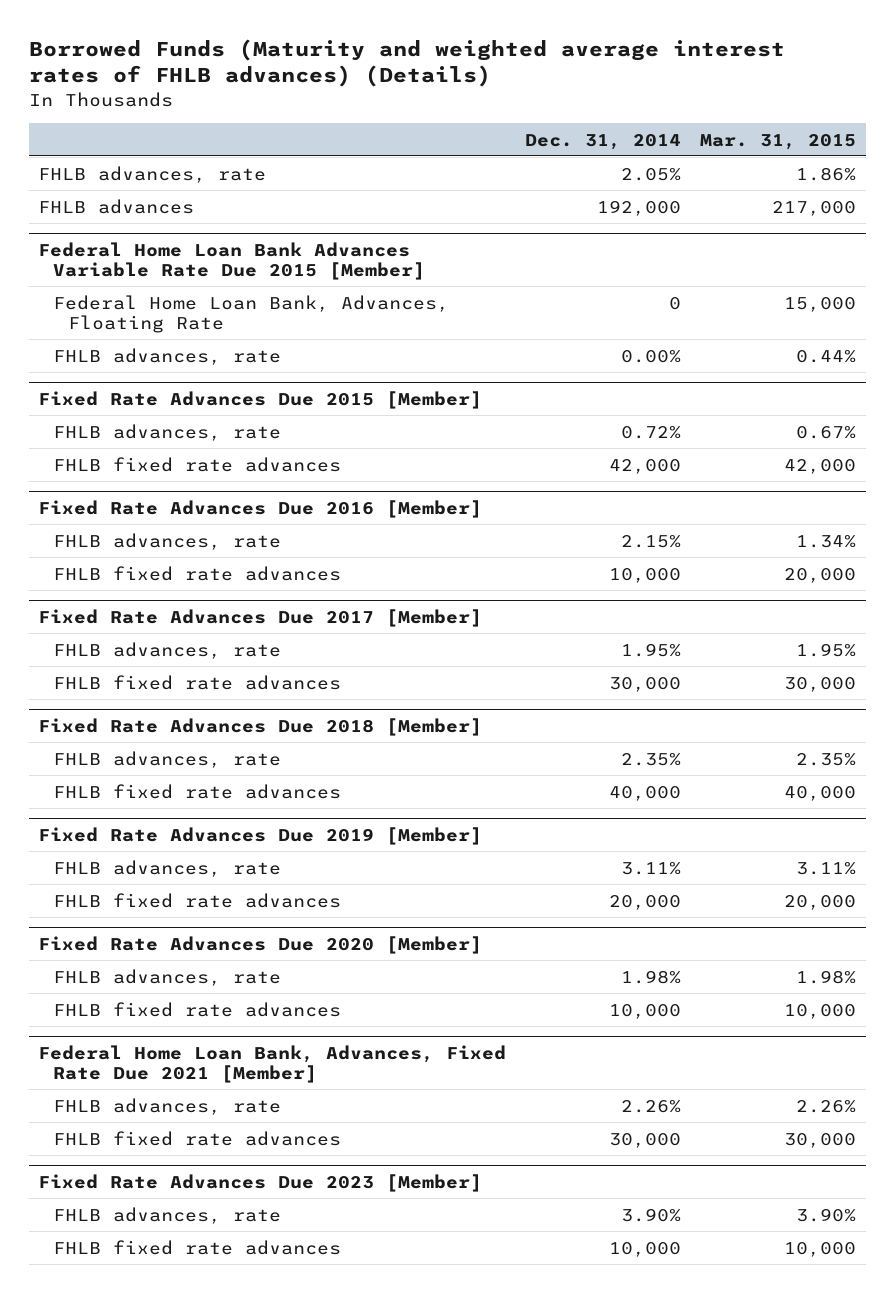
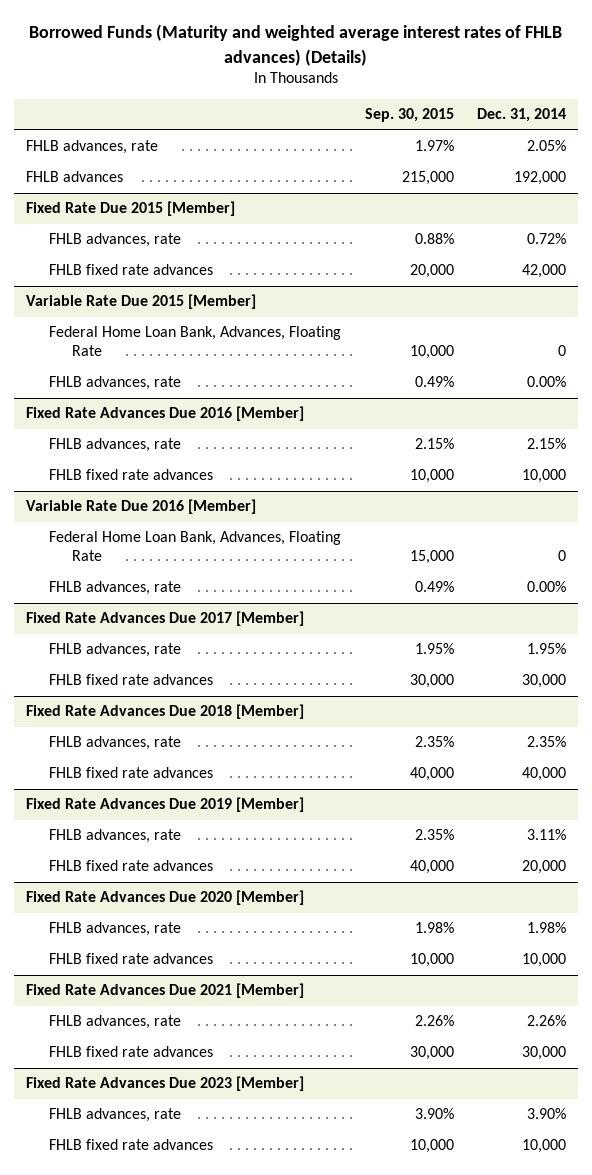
- | Dec. 31, 2014 | Mar. 31, 2015
+ | Sep. 30, 2015 | Dec. 31, 2014
- Federal Home Loan Bank Advances Variable Rate Due 2015 [Member]
- Federal Home Loan Bank, Advances, Floating Rate | 0 | 15,000
- FHLB advances, rate | 0.00% | 0.44%
- Fixed Rate Advances Due 2015 [Member]
+ Fixed Rate Due 2015 [Member]
+ Variable Rate Due 2015 [Member]
+ Federal Home Loan Bank, Advances, Floating Rate | 10,000 | 0
+ FHLB advances, rate | 0.49% | 0.00%
+ Variable Rate Due 2016 [Member]
+ Federal Home Loan Bank, Advances, Floating Rate | 15,000 | 0
+ FHLB advances, rate | 0.49% | 0.00%
- Federal Home Loan Bank, Advances, Fixed Rate Due 2021 [Member]
+ Fixed Rate Advances Due 2021 [Member]

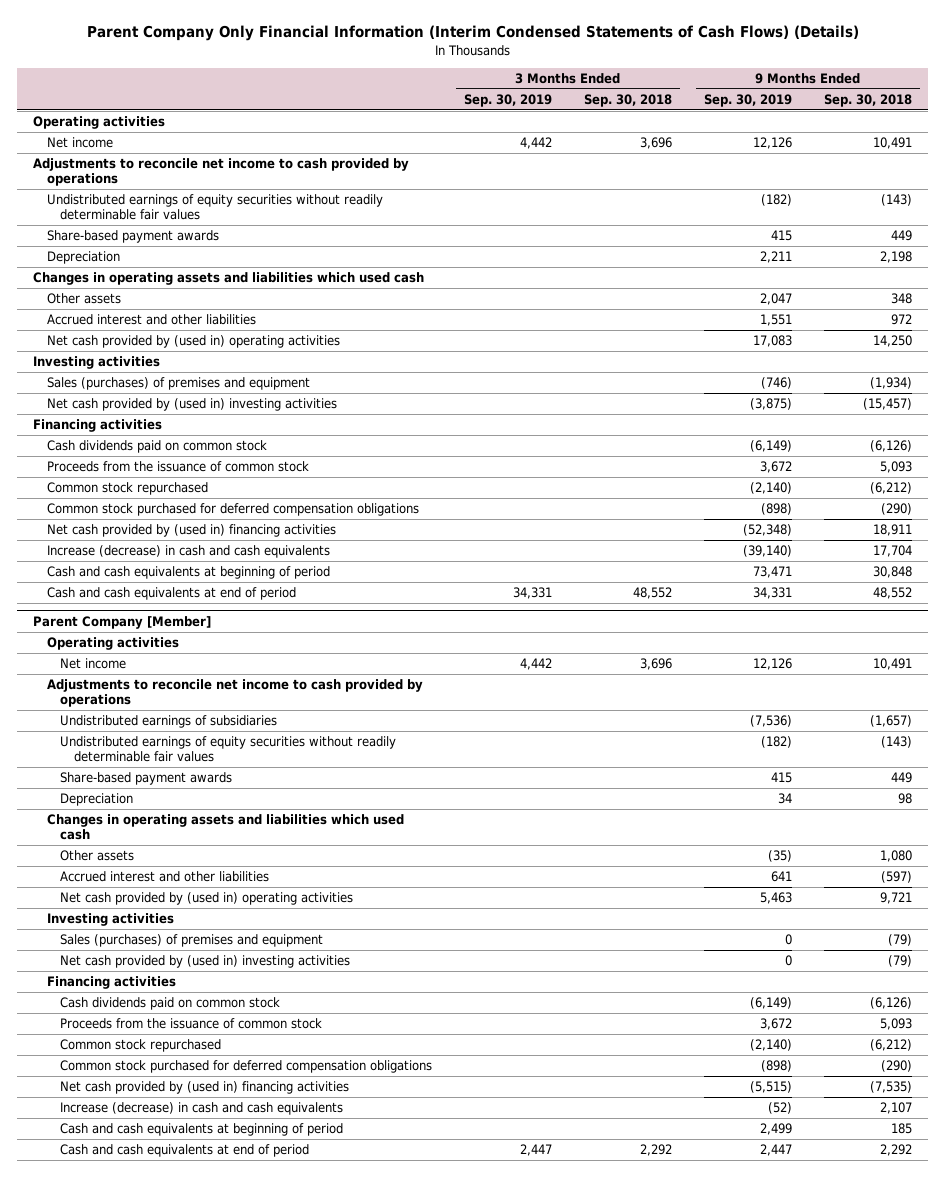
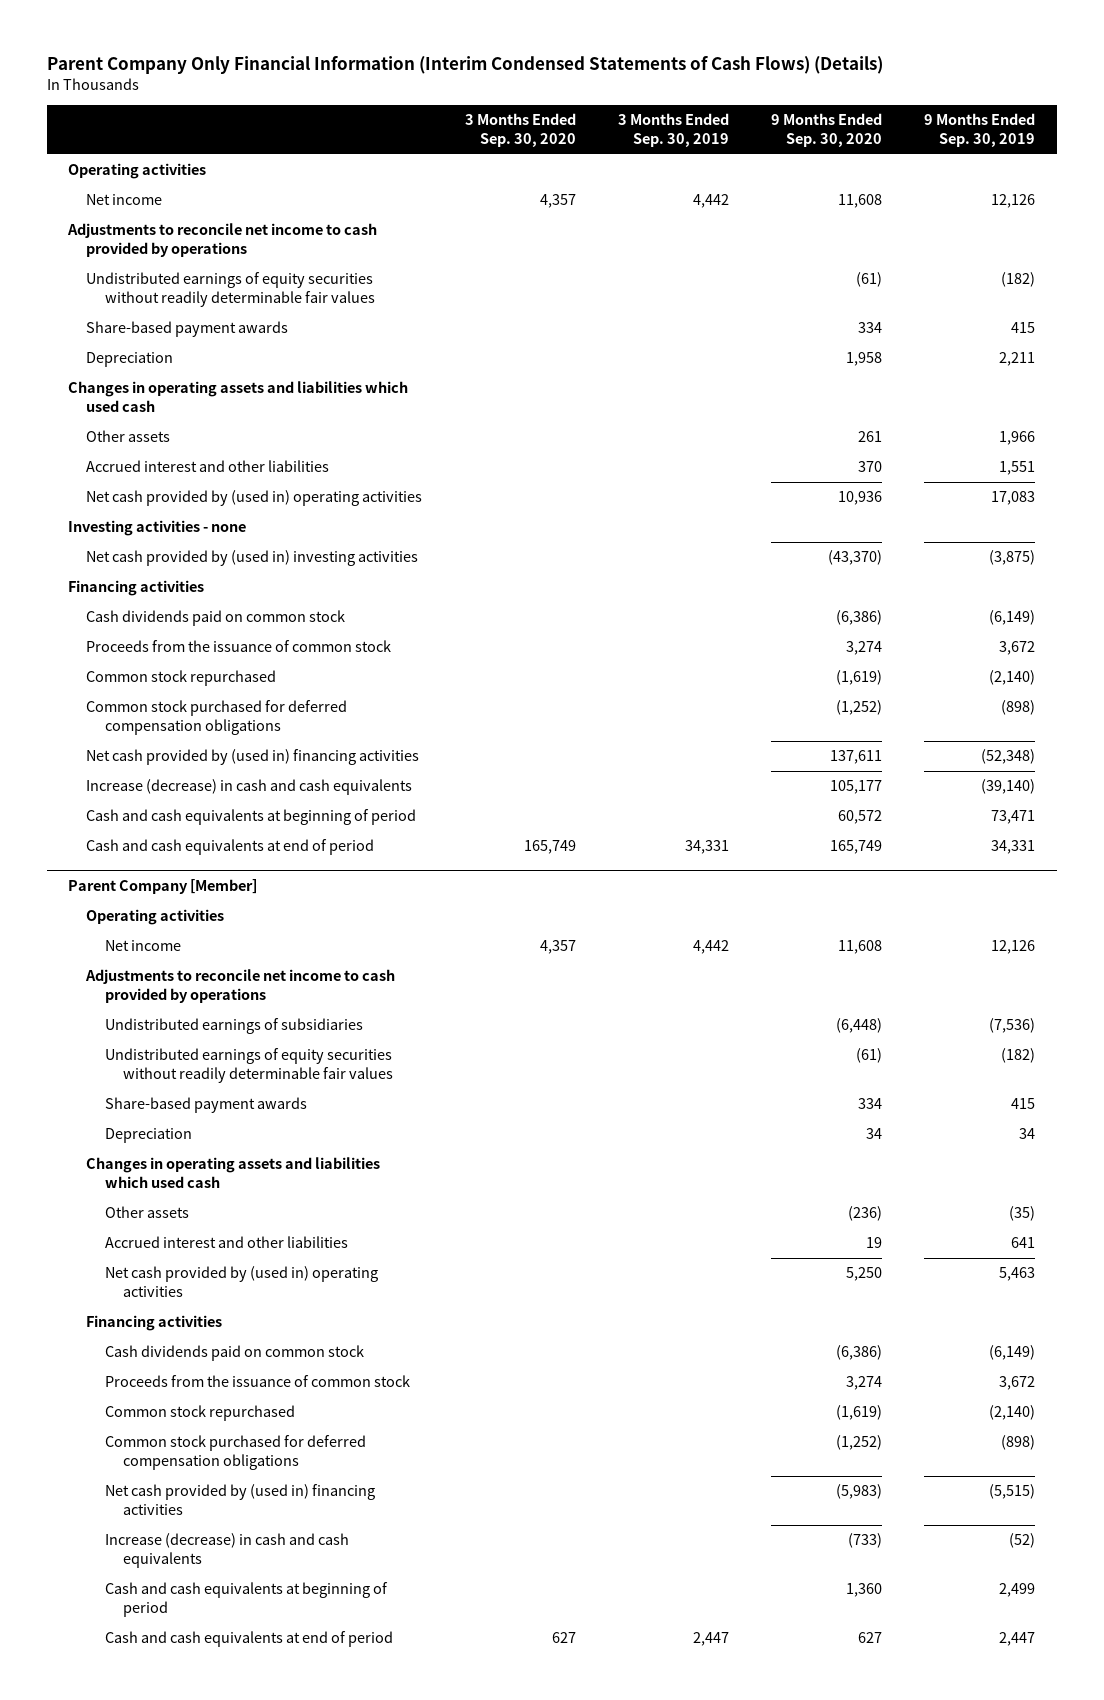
- | 3 Months Ended Sep. 30, 2019 | 3 Months Ended Sep. 30, 2018 | 9 Months Ended Sep. 30, 2019 | 9 Months Ended Sep. 30, 2018
+ | 3 Months Ended Sep. 30, 2020 | 3 Months Ended Sep. 30, 2019 | 9 Months Ended Sep. 30, 2020 | 9 Months Ended Sep. 30, 2019
- Other assets | | | 2,047 | 348
+ Other assets | | | 261 | 1,966
- Investing activities
- Sales (purchases) of premises and equipment | | | (746) | (1,934)
+ Investing activities - none
@ Parent Company [Member]
- Investing activities
- Sales (purchases) of premises and equipment | | | 0 | (79)
- Net cash provided by (used in) investing activities | | | 0 | (79)

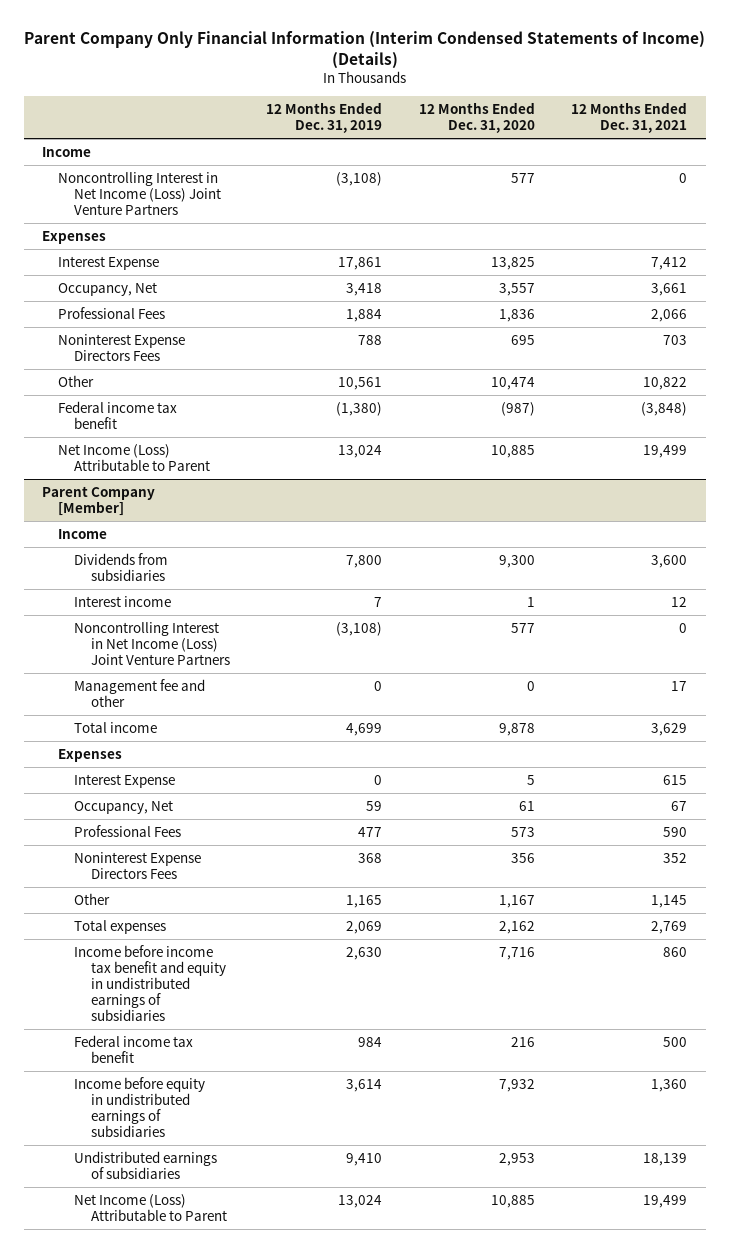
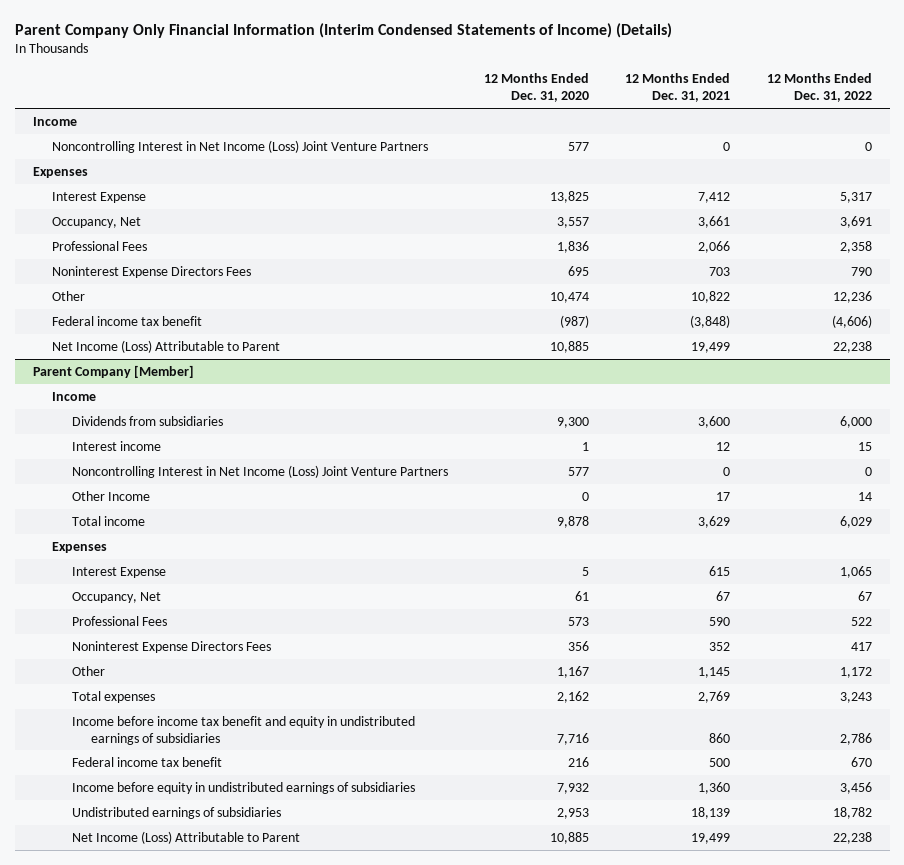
- | 12 Months Ended Dec. 31, 2019 | 12 Months Ended Dec. 31, 2020 | 12 Months Ended Dec. 31, 2021
+ | 12 Months Ended Dec. 31, 2020 | 12 Months Ended Dec. 31, 2021 | 12 Months Ended Dec. 31, 2022
@ Parent Company [Member]
- Management fee and other | 0 | 0 | 17
+ Other Income | 0 | 17 | 14

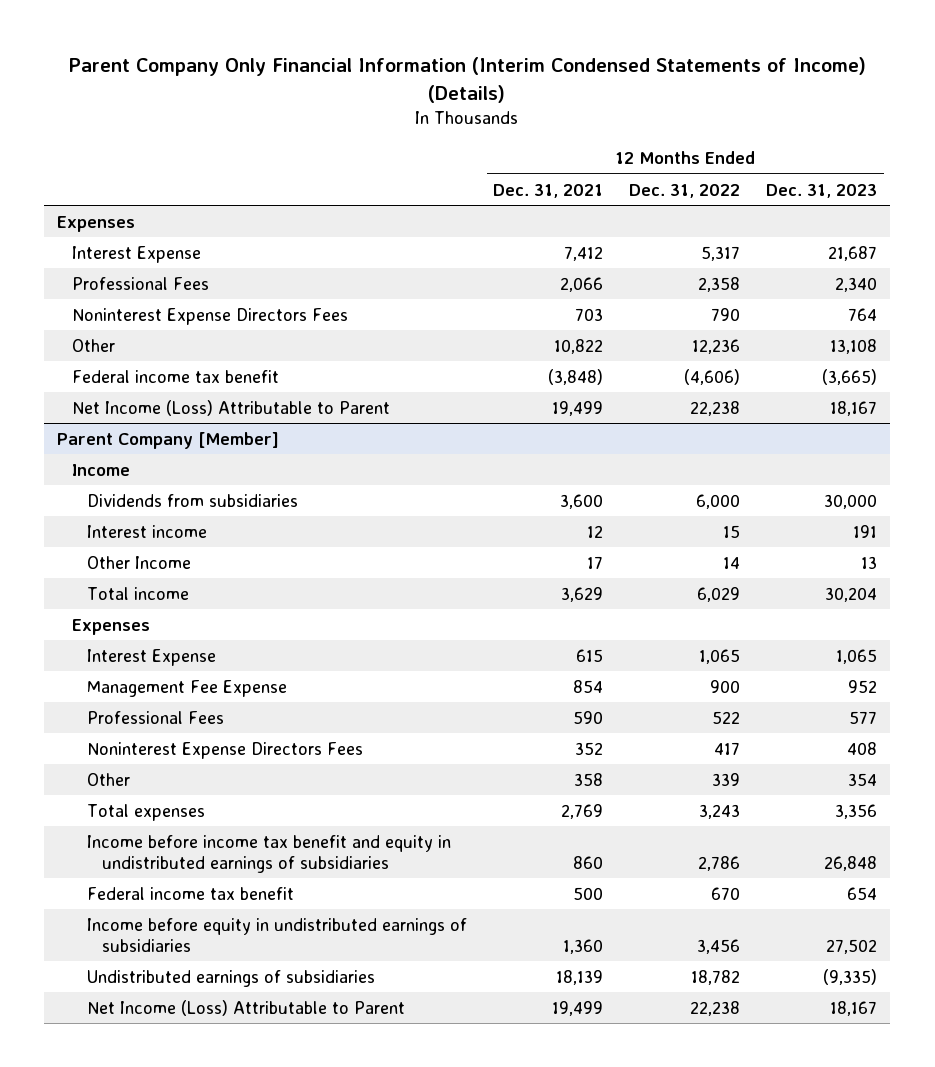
- | 12 Months Ended Dec. 31, 2020 | 12 Months Ended Dec. 31, 2021 | 12 Months Ended Dec. 31, 2022
+ | 12 Months Ended Dec. 31, 2021 | 12 Months Ended Dec. 31, 2022 | 12 Months Ended Dec. 31, 2023
- Income
- Noncontrolling Interest in Net Income (Loss) Joint Venture Partners | 577 | 0 | 0
- Occupancy, Net | 3,557 | 3,661 | 3,691
@ Parent Company [Member]
- Noncontrolling Interest in Net Income (Loss) Joint Venture Partners | 577 | 0 | 0
- Occupancy, Net | 61 | 67 | 67
+ Management Fee Expense | 854 | 900 | 952
- Other | 1,167 | 1,145 | 1,172
+ Other | 358 | 339 | 354

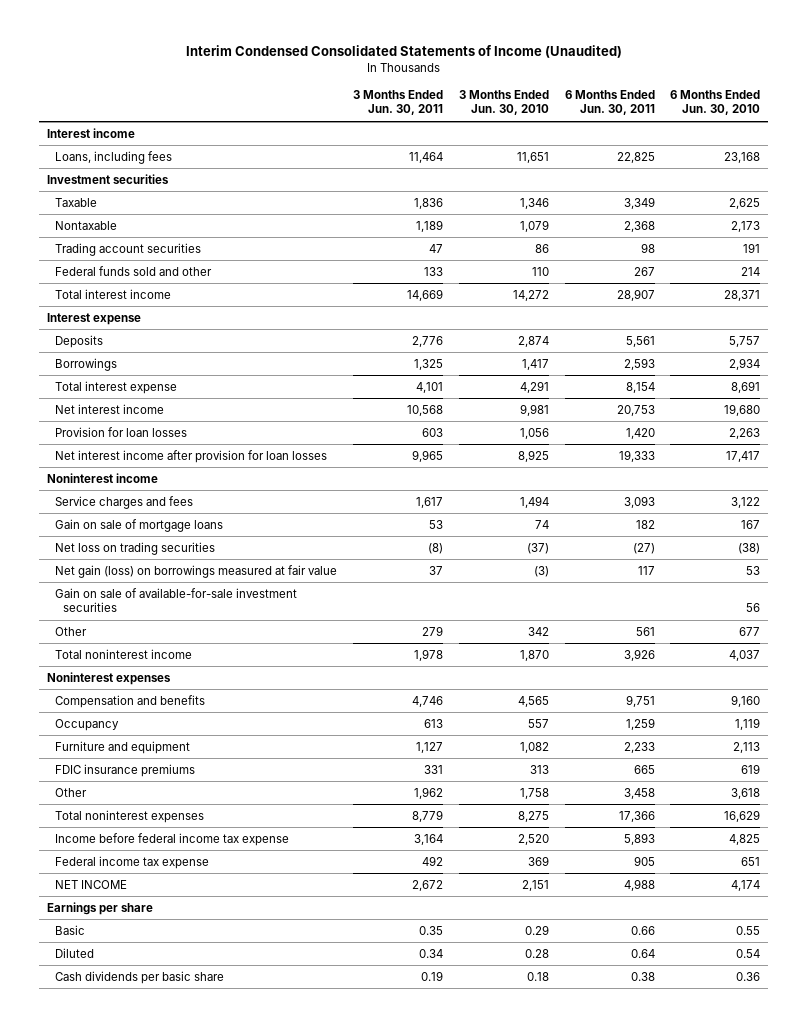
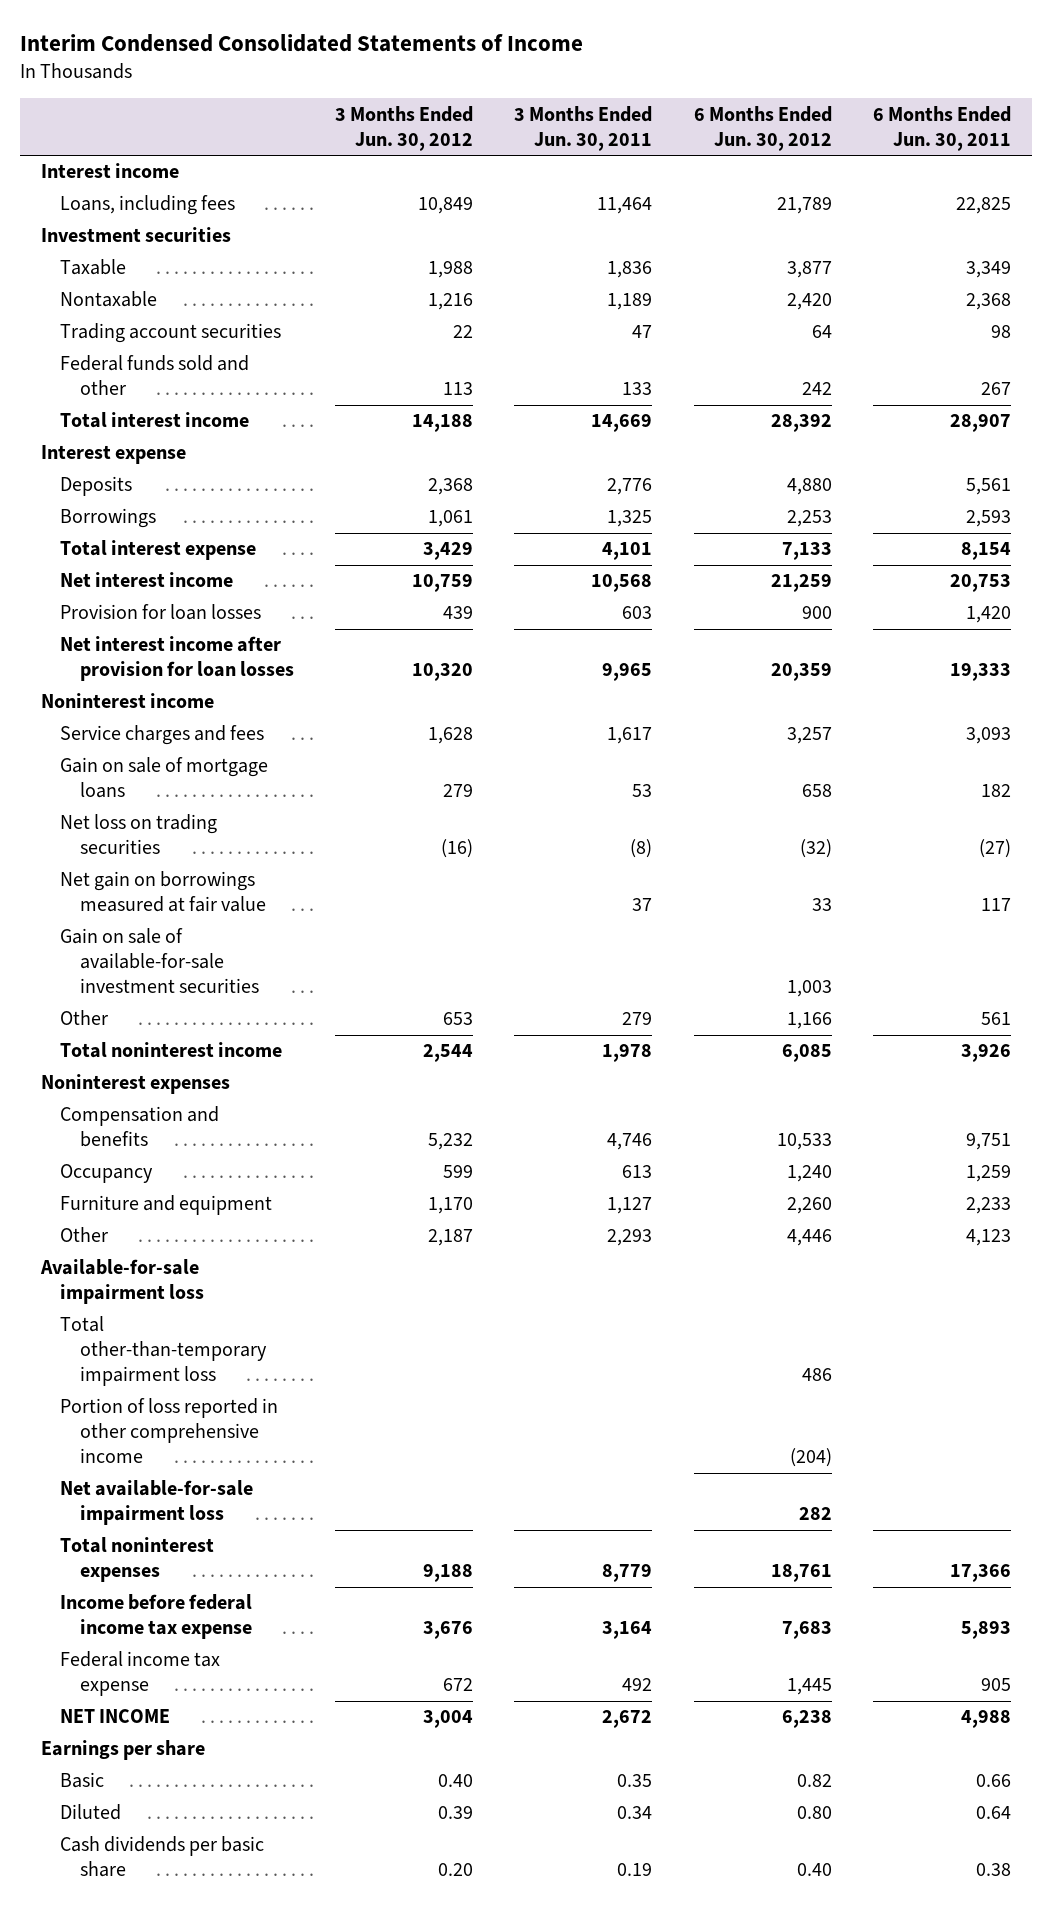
- Interim Condensed Consolidated Statements of Income (Unaudited)
+ Interim Condensed Consolidated Statements of Income
- | 3 Months Ended Jun. 30, 2011 | 3 Months Ended Jun. 30, 2010 | 6 Months Ended Jun. 30, 2011 | 6 Months Ended Jun. 30, 2010
+ | 3 Months Ended Jun. 30, 2012 | 3 Months Ended Jun. 30, 2011 | 6 Months Ended Jun. 30, 2012 | 6 Months Ended Jun. 30, 2011
- Net gain (loss) on borrowings measured at fair value | 37 | (3) | 117 | 53
+ Net gain on borrowings measured at fair value | | 37 | 33 | 117
- FDIC insurance premiums | 331 | 313 | 665 | 619
- Other | 1,962 | 1,758 | 3,458 | 3,618
+ Other | 2,187 | 2,293 | 4,446 | 4,123
+ Available-for-sale impairment loss
+ Total other-than-temporary impairment loss | | | 486 |
+ Portion of loss reported in other comprehensive income | | | (204) |
+ Net available-for-sale impairment loss | | | 282 |

